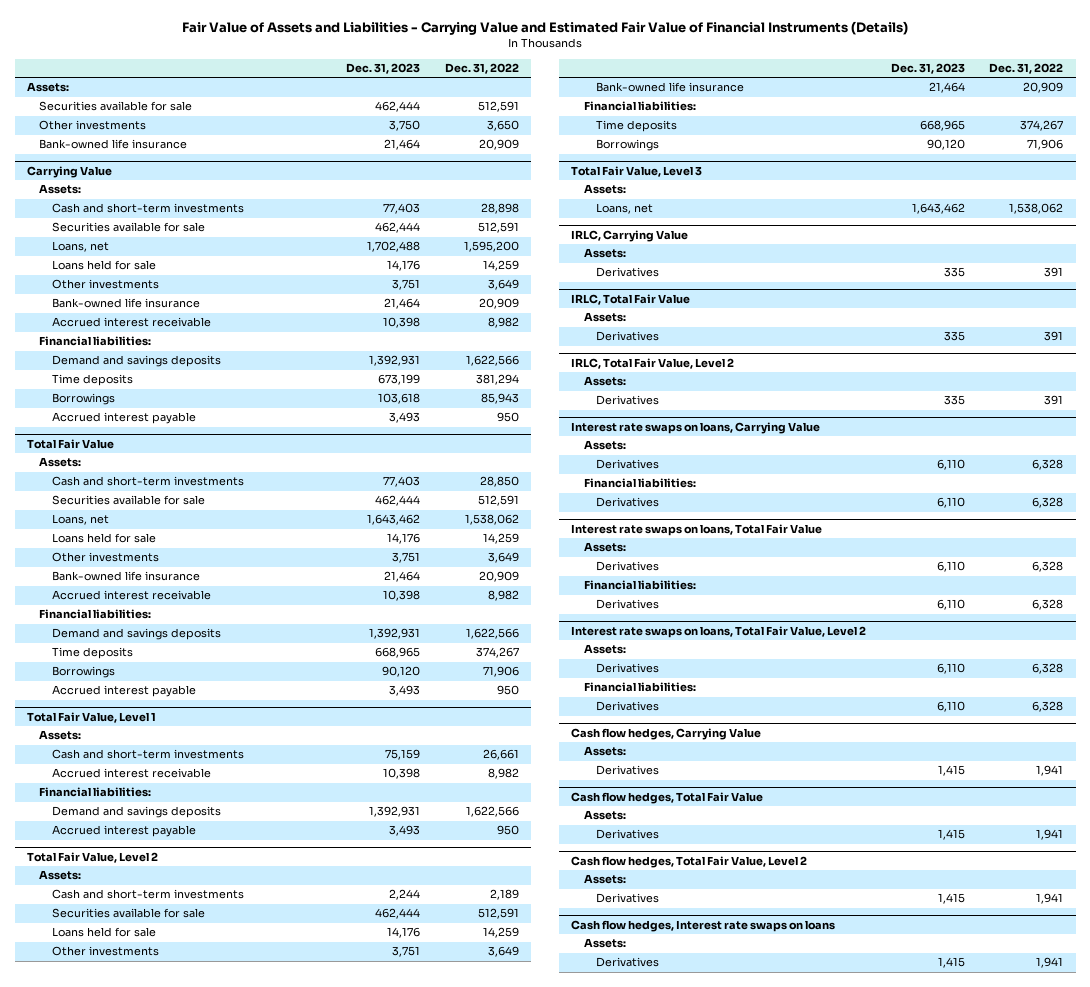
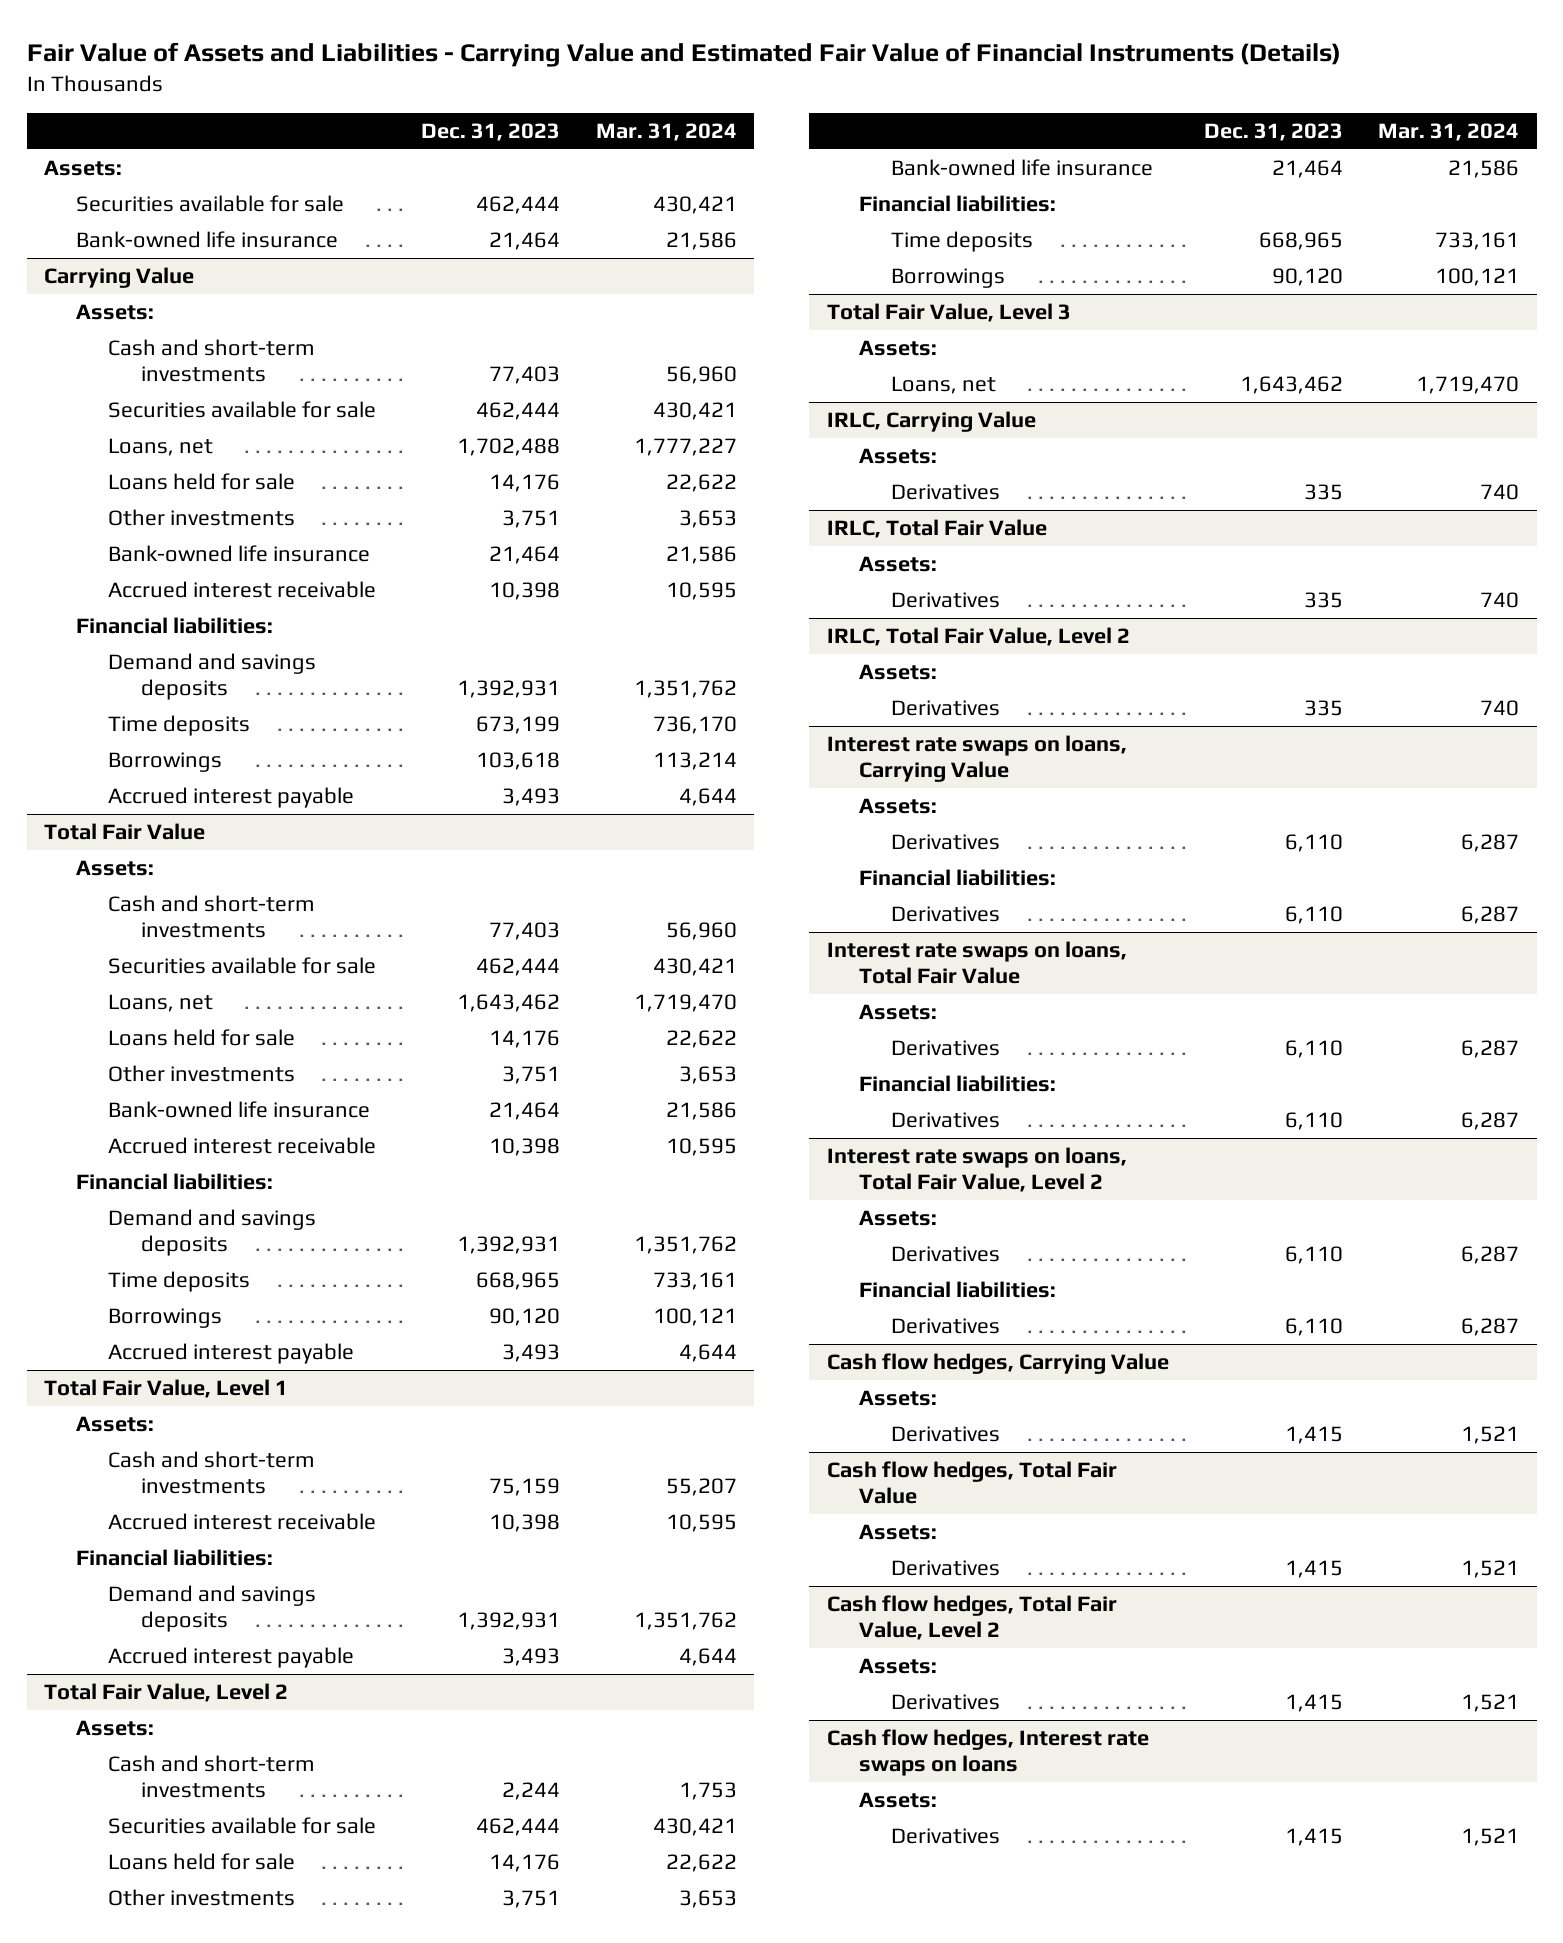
- | Dec. 31, 2023 | Dec. 31, 2022
+ | Dec. 31, 2023 | Mar. 31, 2024
- Other investments | 3,750 | 3,650

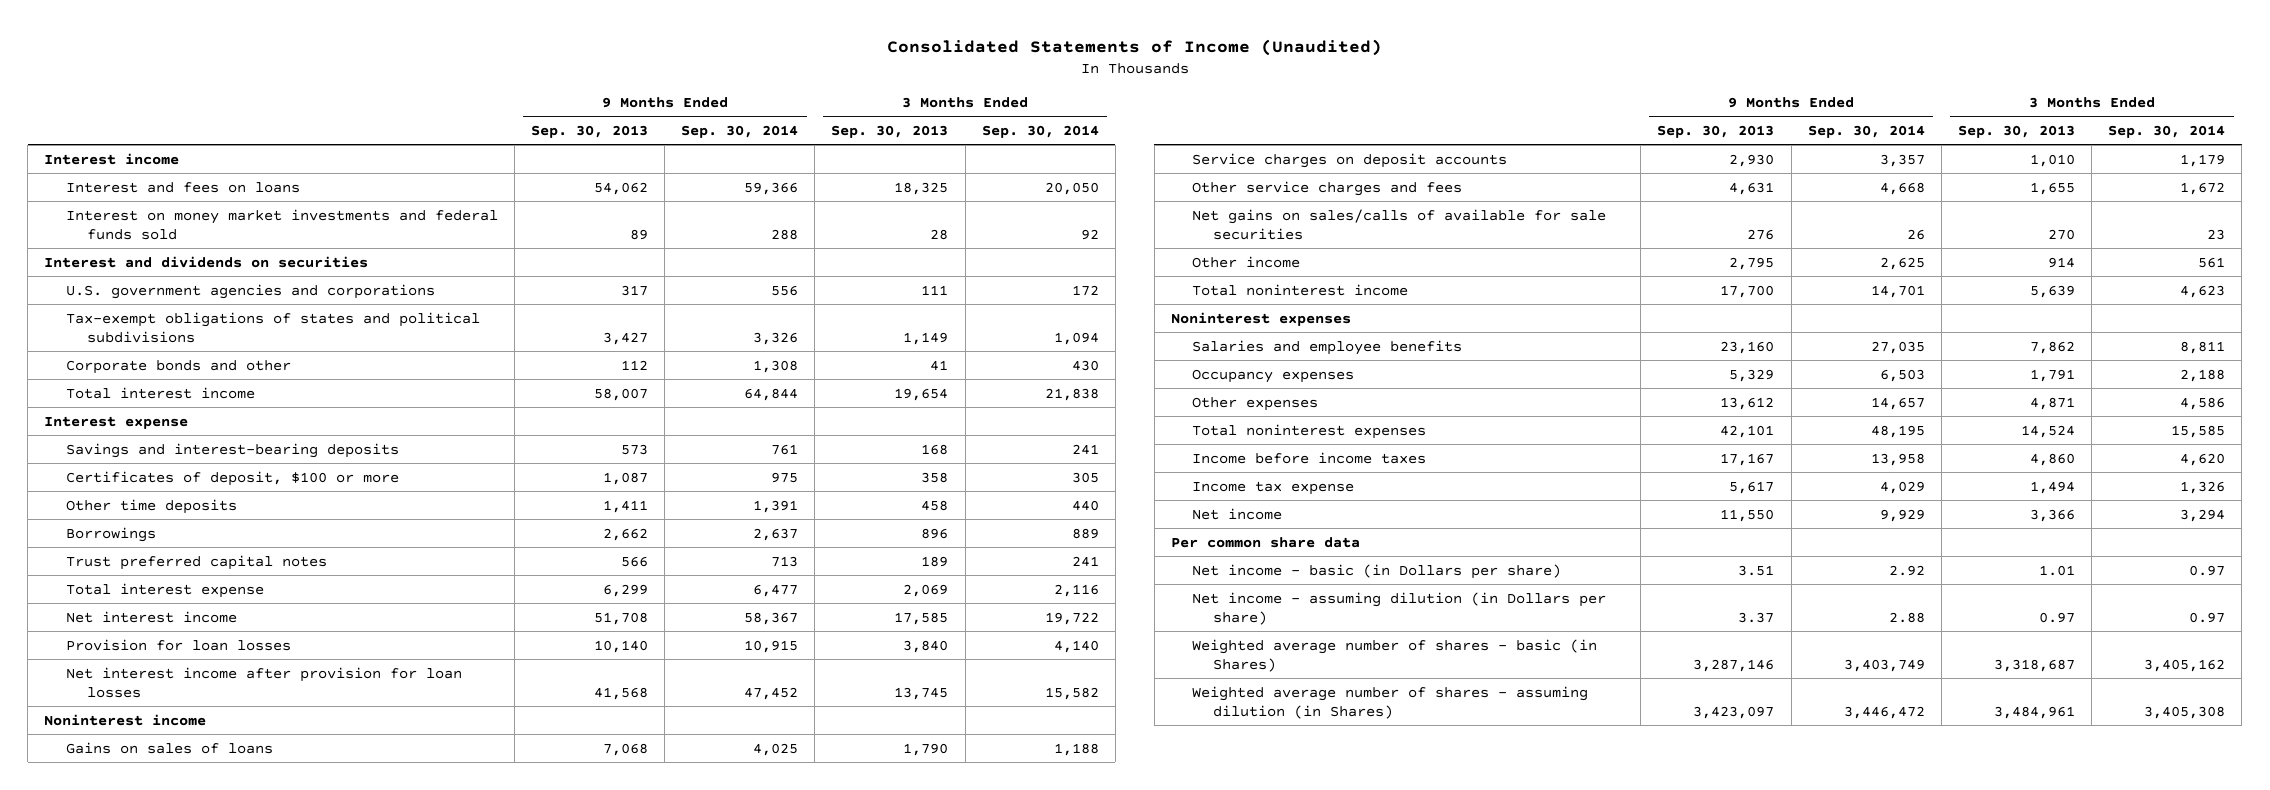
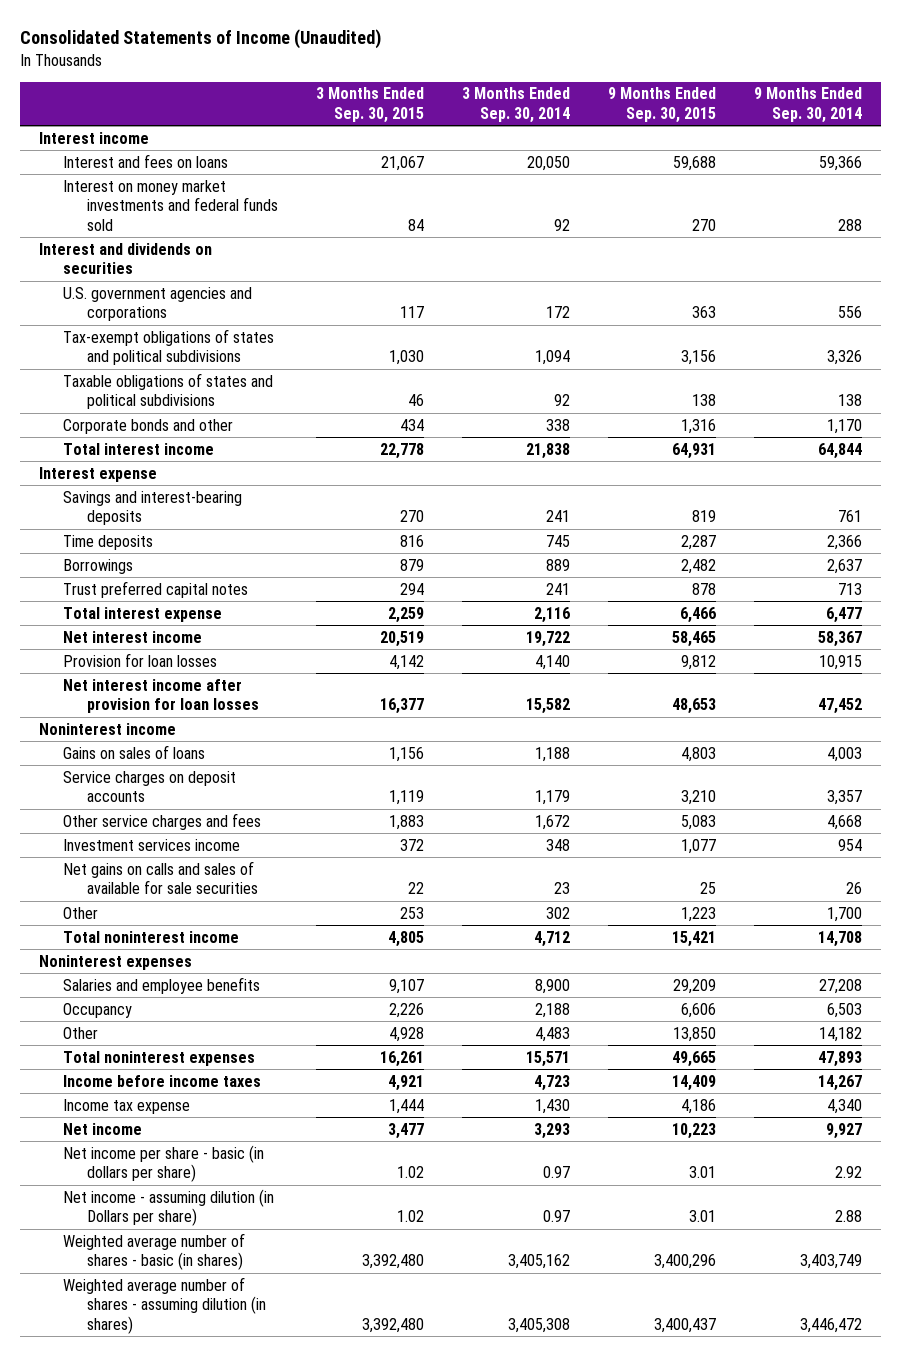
- | 9 Months Ended Sep. 30, 2013 | 9 Months Ended Sep. 30, 2014 | 3 Months Ended Sep. 30, 2013 | 3 Months Ended Sep. 30, 2014
+ | 3 Months Ended Sep. 30, 2015 | 3 Months Ended Sep. 30, 2014 | 9 Months Ended Sep. 30, 2015 | 9 Months Ended Sep. 30, 2014
- Corporate bonds and other | 112 | 1,308 | 41 | 430
+ Taxable obligations of states and political subdivisions | 46 | 92 | 138 | 138
+ Corporate bonds and other | 434 | 338 | 1,316 | 1,170
- Certificates of deposit, $100 or more | 1,087 | 975 | 358 | 305
- Other time deposits | 1,411 | 1,391 | 458 | 440
+ Time deposits | 816 | 745 | 2,287 | 2,366
- Gains on sales of loans | 7,068 | 4,025 | 1,790 | 1,188
+ Gains on sales of loans | 1,156 | 1,188 | 4,803 | 4,003
- Net gains on sales/calls of available for sale securities | 276 | 26 | 270 | 23
- Other income | 2,795 | 2,625 | 914 | 561
- Total noninterest income | 17,700 | 14,701 | 5,639 | 4,623
+ Investment services income | 372 | 348 | 1,077 | 954
+ Net gains on calls and sales of available for sale securities | 22 | 23 | 25 | 26
+ Other | 253 | 302 | 1,223 | 1,700
+ Total noninterest income | 4,805 | 4,712 | 15,421 | 14,708
- Salaries and employee benefits | 23,160 | 27,035 | 7,862 | 8,811
- Occupancy expenses | 5,329 | 6,503 | 1,791 | 2,188
- Other expenses | 13,612 | 14,657 | 4,871 | 4,586
- Total noninterest expenses | 42,101 | 48,195 | 14,524 | 15,585
- Income before income taxes | 17,167 | 13,958 | 4,860 | 4,620
- Income tax expense | 5,617 | 4,029 | 1,494 | 1,326
- Net income | 11,550 | 9,929 | 3,366 | 3,294
- Per common share data
- Net income - basic (in Dollars per share) | 3.51 | 2.92 | 1.01 | 0.97
+ Salaries and employee benefits | 9,107 | 8,900 | 29,209 | 27,208
+ Occupancy | 2,226 | 2,188 | 6,606 | 6,503
+ Other | 4,928 | 4,483 | 13,850 | 14,182
+ Total noninterest expenses | 16,261 | 15,571 | 49,665 | 47,893
+ Income before income taxes | 4,921 | 4,723 | 14,409 | 14,267
+ Income tax expense | 1,444 | 1,430 | 4,186 | 4,340
+ Net income | 3,477 | 3,293 | 10,223 | 9,927
+ Net income per share - basic (in dollars per share) | 1.02 | 0.97 | 3.01 | 2.92
- Weighted average number of shares - basic (in Shares) | 3,287,146 | 3,403,749 | 3,318,687 | 3,405,162
- Weighted average number of shares - assuming dilution (in Shares) | 3,423,097 | 3,446,472 | 3,484,961 | 3,405,308
+ Weighted average number of shares - basic (in shares) | 3,392,480 | 3,405,162 | 3,400,296 | 3,403,749
+ Weighted average number of shares - assuming dilution (in shares) | 3,392,480 | 3,405,308 | 3,400,437 | 3,446,472

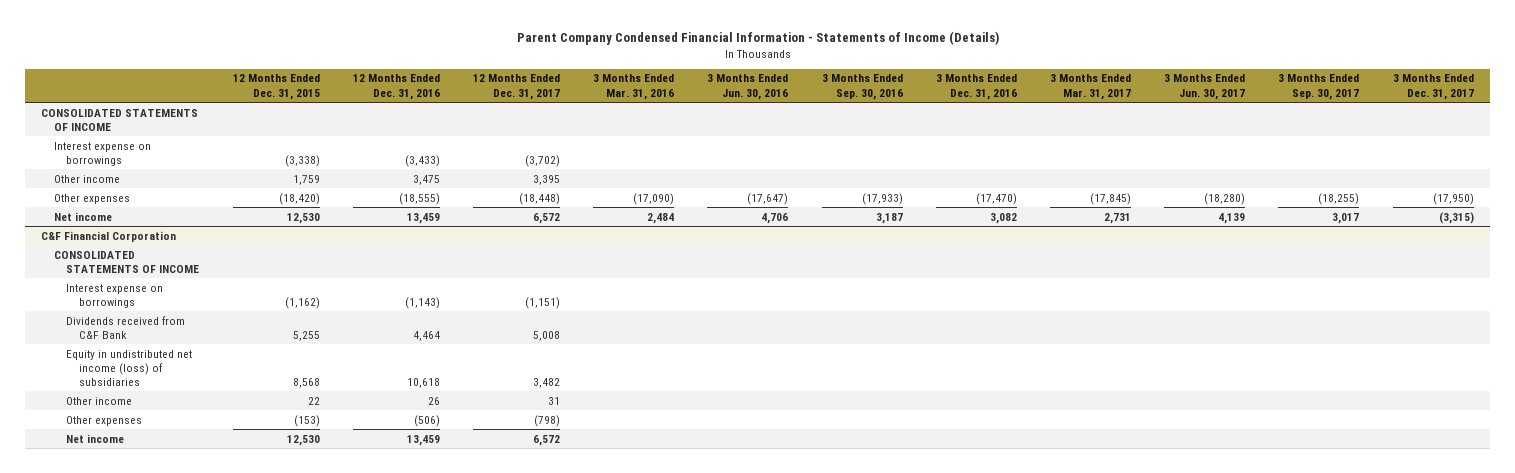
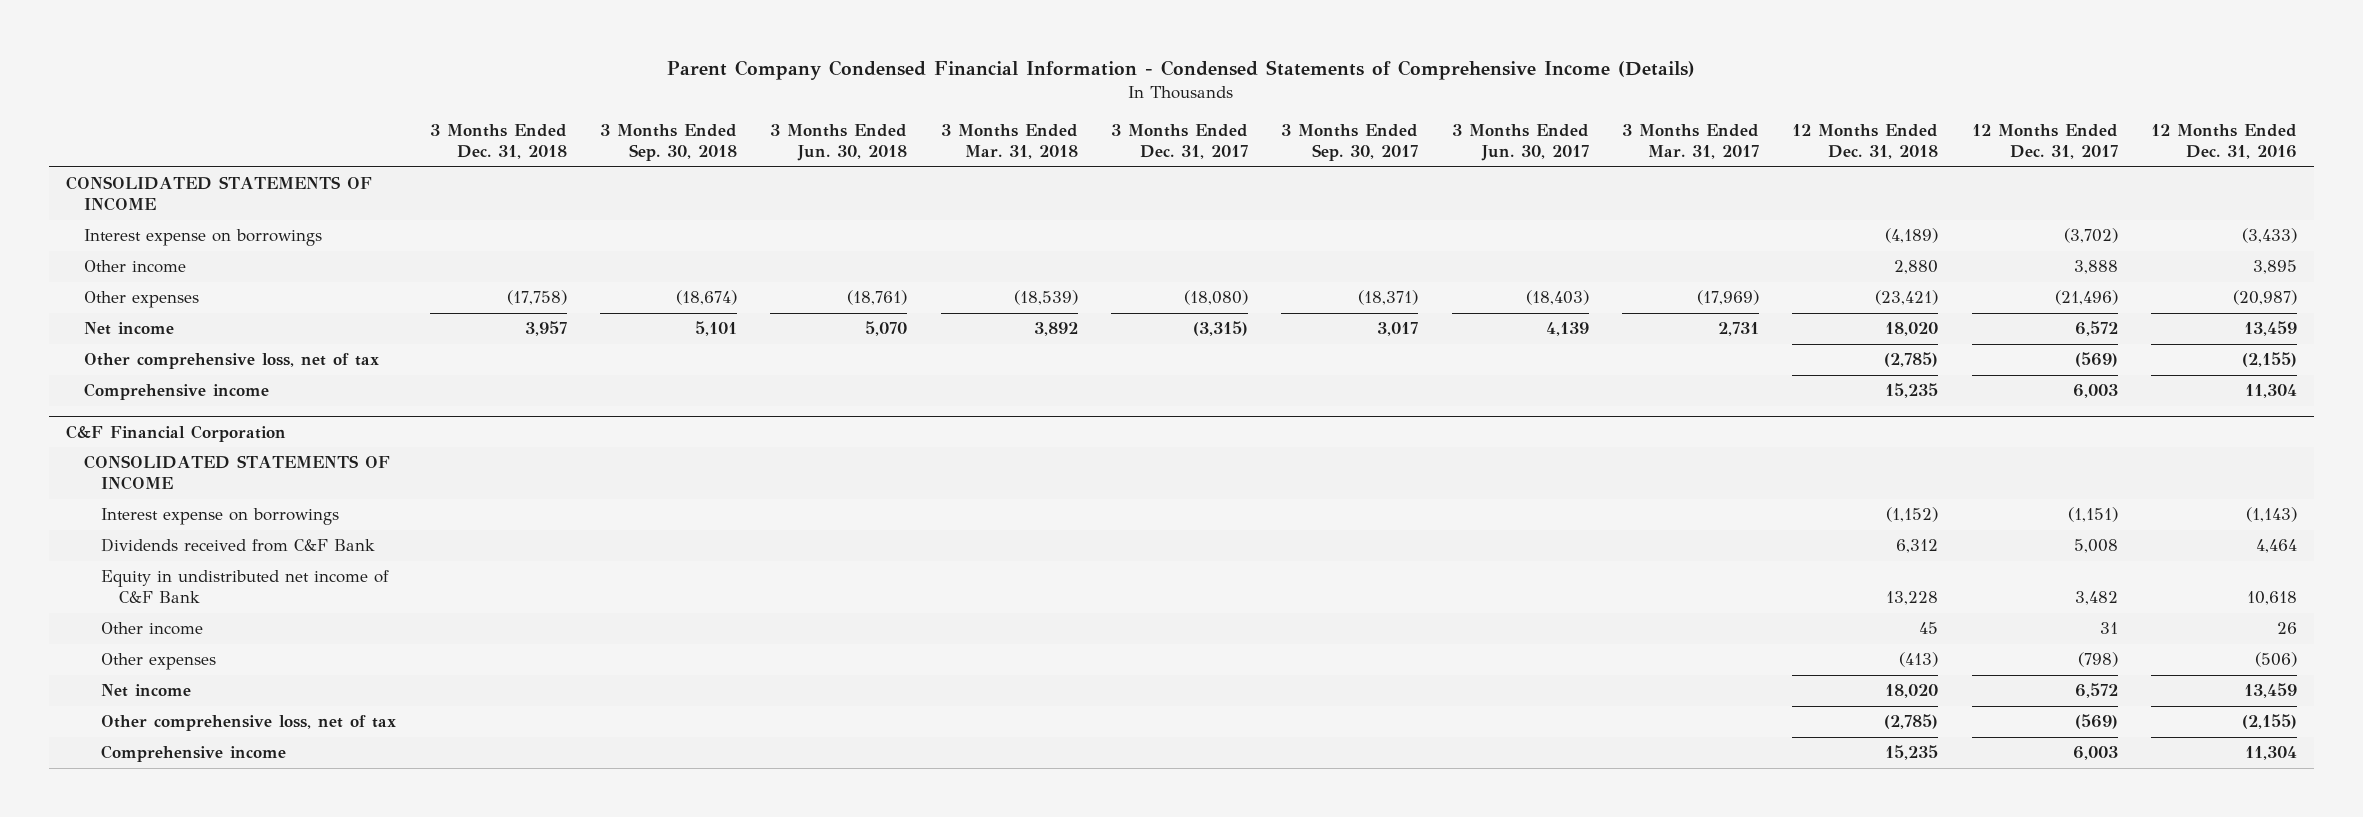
- Parent Company Condensed Financial Information - Statements of Income (Details)
+ Parent Company Condensed Financial Information - Condensed Statements of Comprehensive Income (Details)
- | 12 Months Ended Dec. 31, 2015 | 12 Months Ended Dec. 31, 2016 | 12 Months Ended Dec. 31, 2017 | 3 Months Ended Mar. 31, 2016 | 3 Months Ended Jun. 30, 2016 | 3 Months Ended Sep. 30, 2016 | 3 Months Ended Dec. 31, 2016 | 3 Months Ended Mar. 31, 2017 | 3 Months Ended Jun. 30, 2017 | 3 Months Ended Sep. 30, 2017 | 3 Months Ended Dec. 31, 2017
+ | 3 Months Ended Dec. 31, 2018 | 3 Months Ended Sep. 30, 2018 | 3 Months Ended Jun. 30, 2018 | 3 Months Ended Mar. 31, 2018 | 3 Months Ended Dec. 31, 2017 | 3 Months Ended Sep. 30, 2017 | 3 Months Ended Jun. 30, 2017 | 3 Months Ended Mar. 31, 2017 | 12 Months Ended Dec. 31, 2018 | 12 Months Ended Dec. 31, 2017 | 12 Months Ended Dec. 31, 2016
- Other income | 1,759 | 3,475 | 3,395 | | | | | | | |
- Other expenses | (18,420) | (18,555) | (18,448) | (17,090) | (17,647) | (17,933) | (17,470) | (17,845) | (18,280) | (18,255) | (17,950)
+ Other income | | | | | | | | | 2,880 | 3,888 | 3,895
+ Other expenses | (17,758) | (18,674) | (18,761) | (18,539) | (18,080) | (18,371) | (18,403) | (17,969) | (23,421) | (21,496) | (20,987)
+ Other comprehensive loss, net of tax | | | | | | | | | (2,785) | (569) | (2,155)
+ Comprehensive income | | | | | | | | | 15,235 | 6,003 | 11,304
@ C&F Financial Corporation
- Equity in undistributed net income (loss) of subsidiaries | 8,568 | 10,618 | 3,482 | | | | | | | |
+ Equity in undistributed net income of C&F Bank | | | | | | | | | 13,228 | 3,482 | 10,618
+ Other comprehensive loss, net of tax | | | | | | | | | (2,785) | (569) | (2,155)
+ Comprehensive income | | | | | | | | | 15,235 | 6,003 | 11,304

